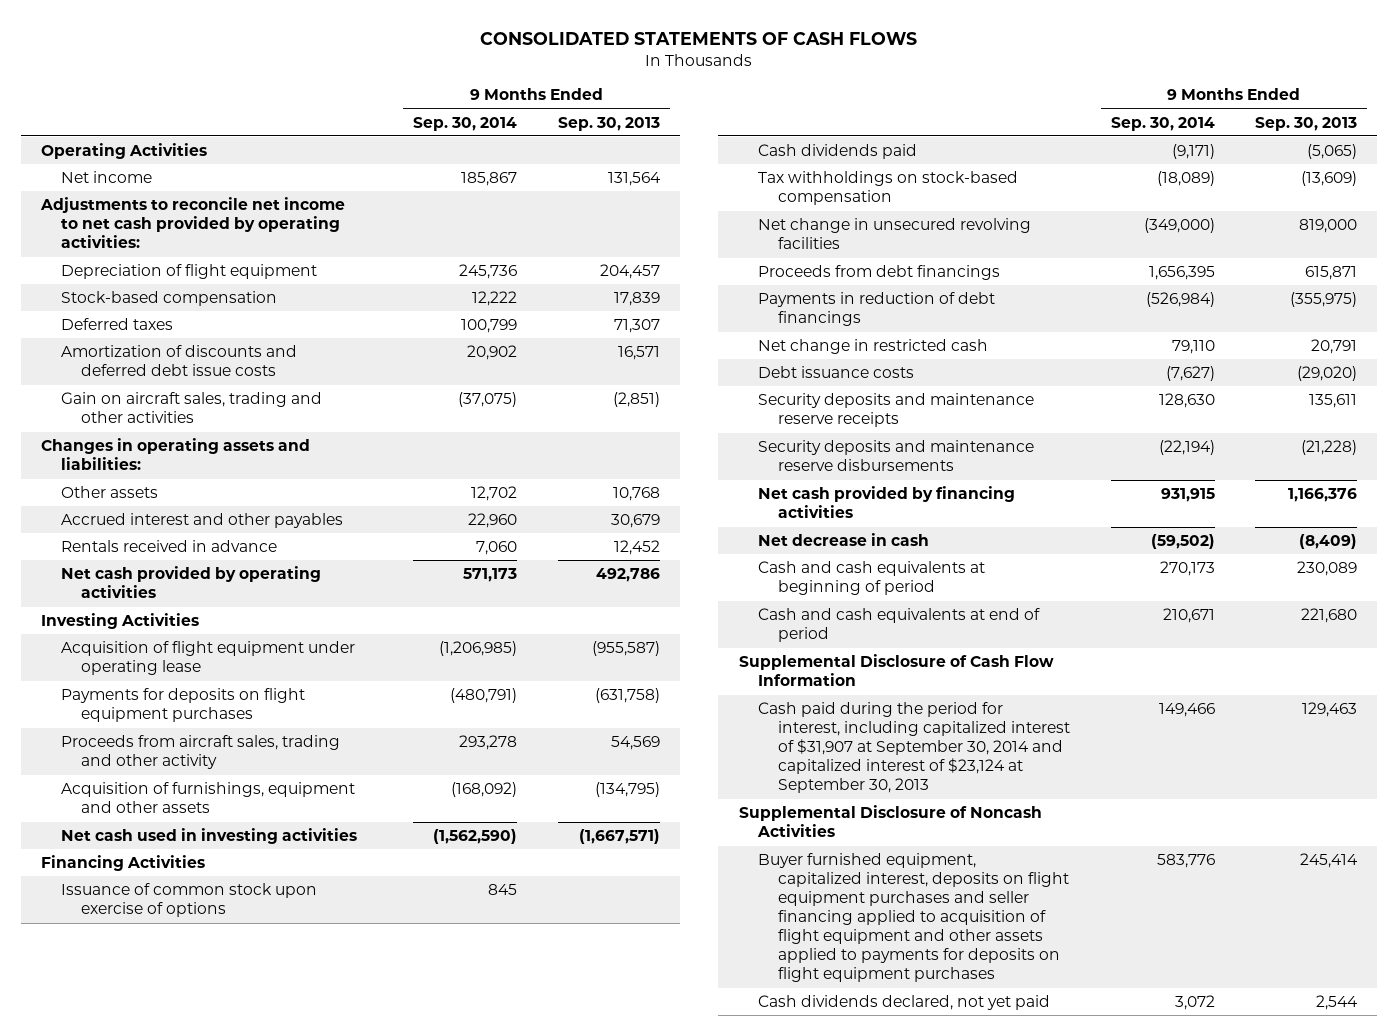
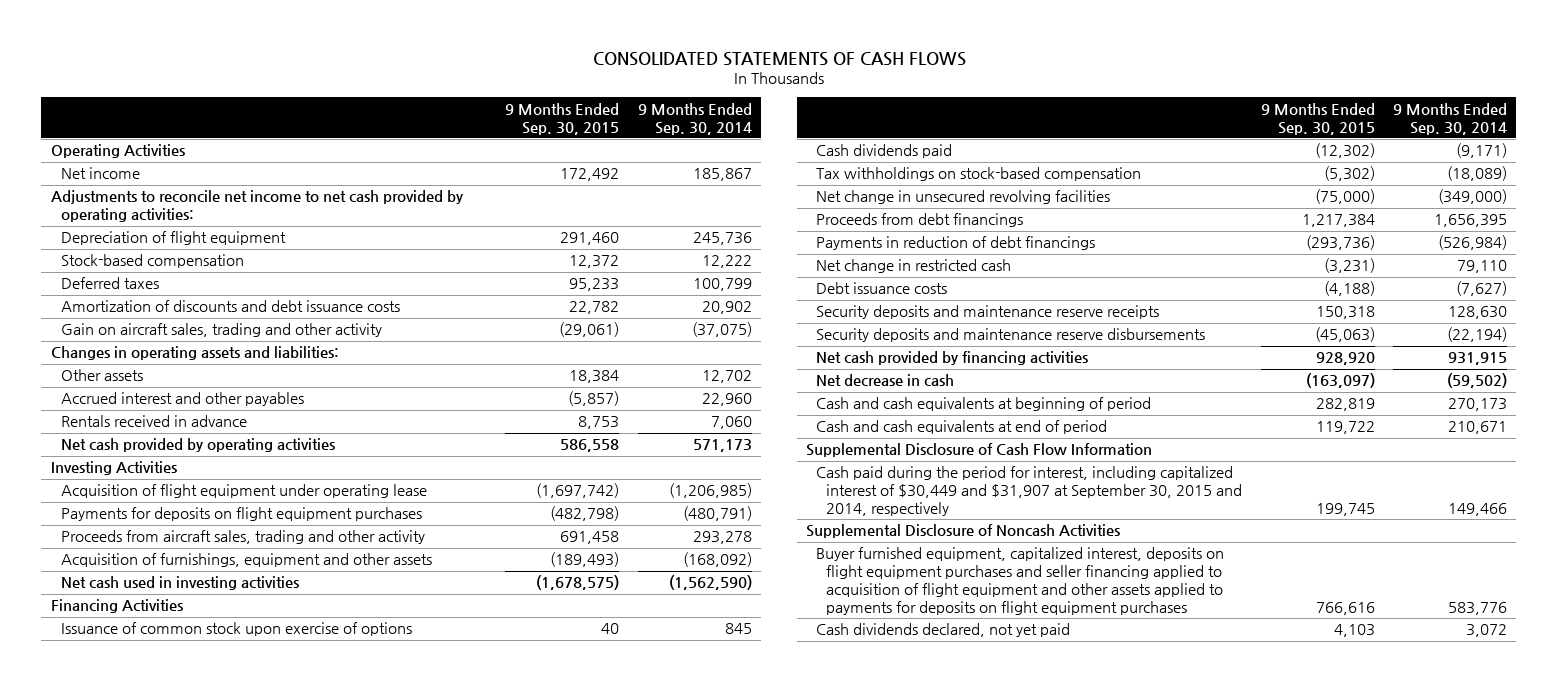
- | 9 Months Ended Sep. 30, 2014 | 9 Months Ended Sep. 30, 2013
+ | 9 Months Ended Sep. 30, 2015 | 9 Months Ended Sep. 30, 2014
- Amortization of discounts and deferred debt issue costs | 20,902 | 16,571
- Gain on aircraft sales, trading and other activities | (37,075) | (2,851)
+ Amortization of discounts and debt issuance costs | 22,782 | 20,902
+ Gain on aircraft sales, trading and other activity | (29,061) | (37,075)
- Cash paid during the period for interest, including capitalized interest of $31,907 at September 30, 2014 and capitalized interest of $23,124 at September 30, 2013 | 149,466 | 129,463
+ Cash paid during the period for interest, including capitalized interest of $30,449 and $31,907 at September 30, 2015 and 2014, respectively | 199,745 | 149,466

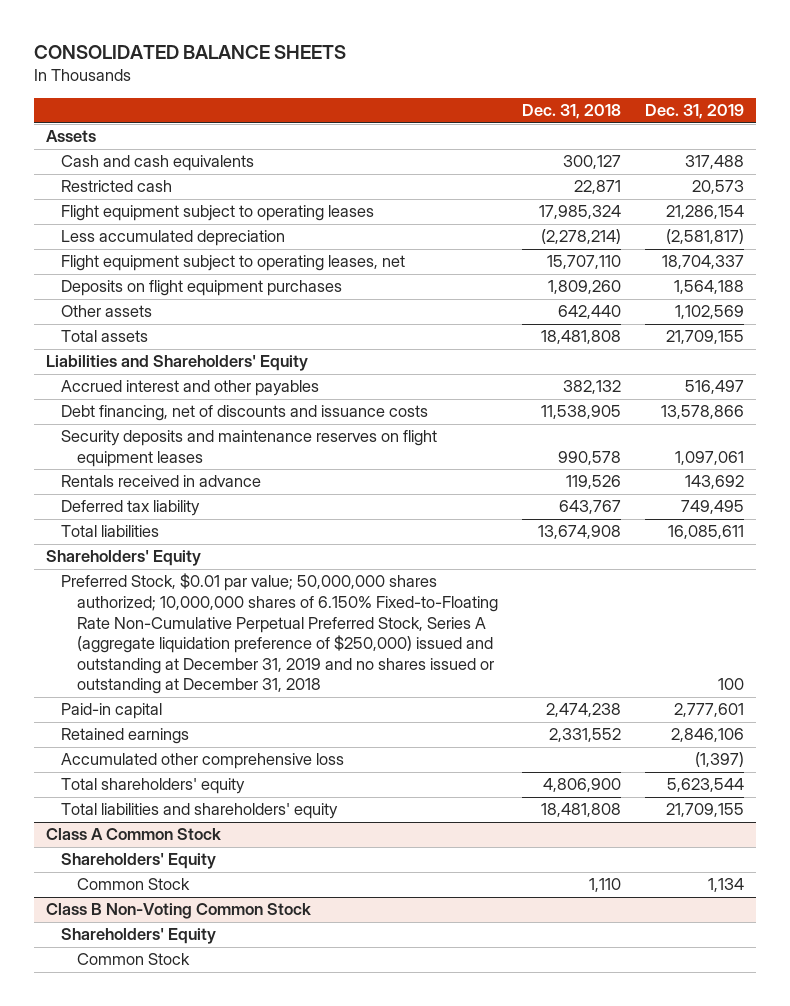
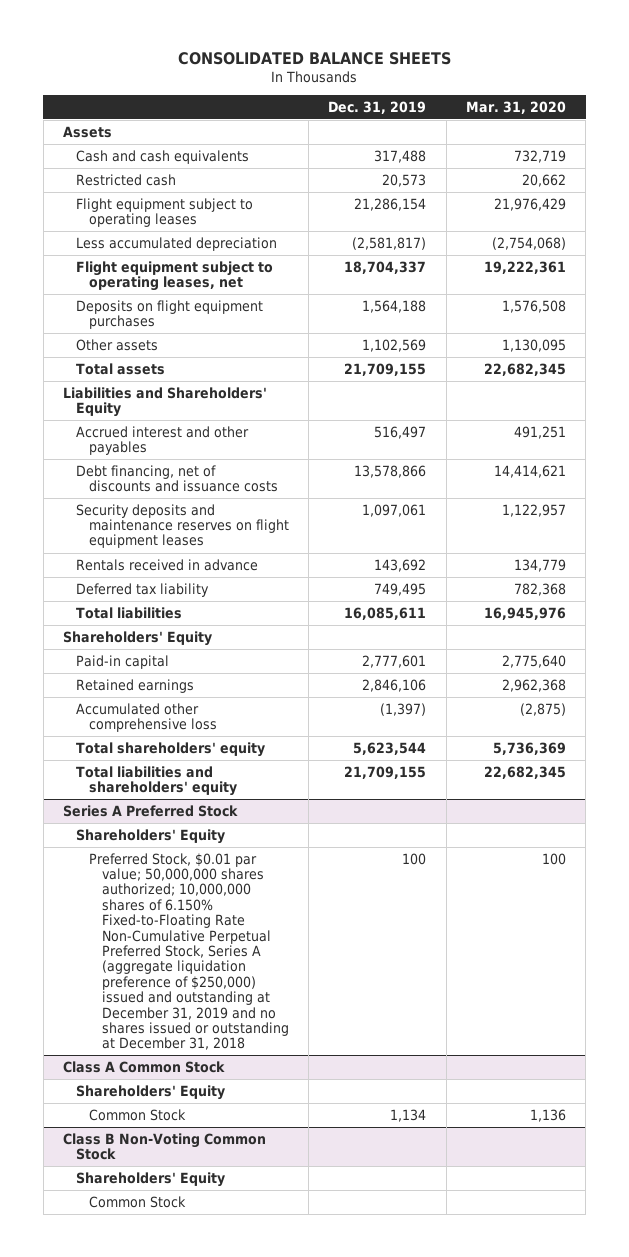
- | Dec. 31, 2018 | Dec. 31, 2019
+ | Dec. 31, 2019 | Mar. 31, 2020
- Preferred Stock, $0.01 par value; 50,000,000 shares authorized; 10,000,000 shares of 6.150% Fixed-to-Floating Rate Non-Cumulative Perpetual Preferred Stock, Series A (aggregate liquidation preference of $250,000) issued and outstanding at December 31, 2019 and no shares issued or outstanding at December 31, 2018 | | 100
+ Series A Preferred Stock
+ Shareholders' Equity
+ Preferred Stock, $0.01 par value; 50,000,000 shares authorized; 10,000,000 shares of 6.150% Fixed-to-Floating Rate Non-Cumulative Perpetual Preferred Stock, Series A (aggregate liquidation preference of $250,000) issued and outstanding at December 31, 2019 and no shares issued or outstanding at December 31, 2018 | 100 | 100

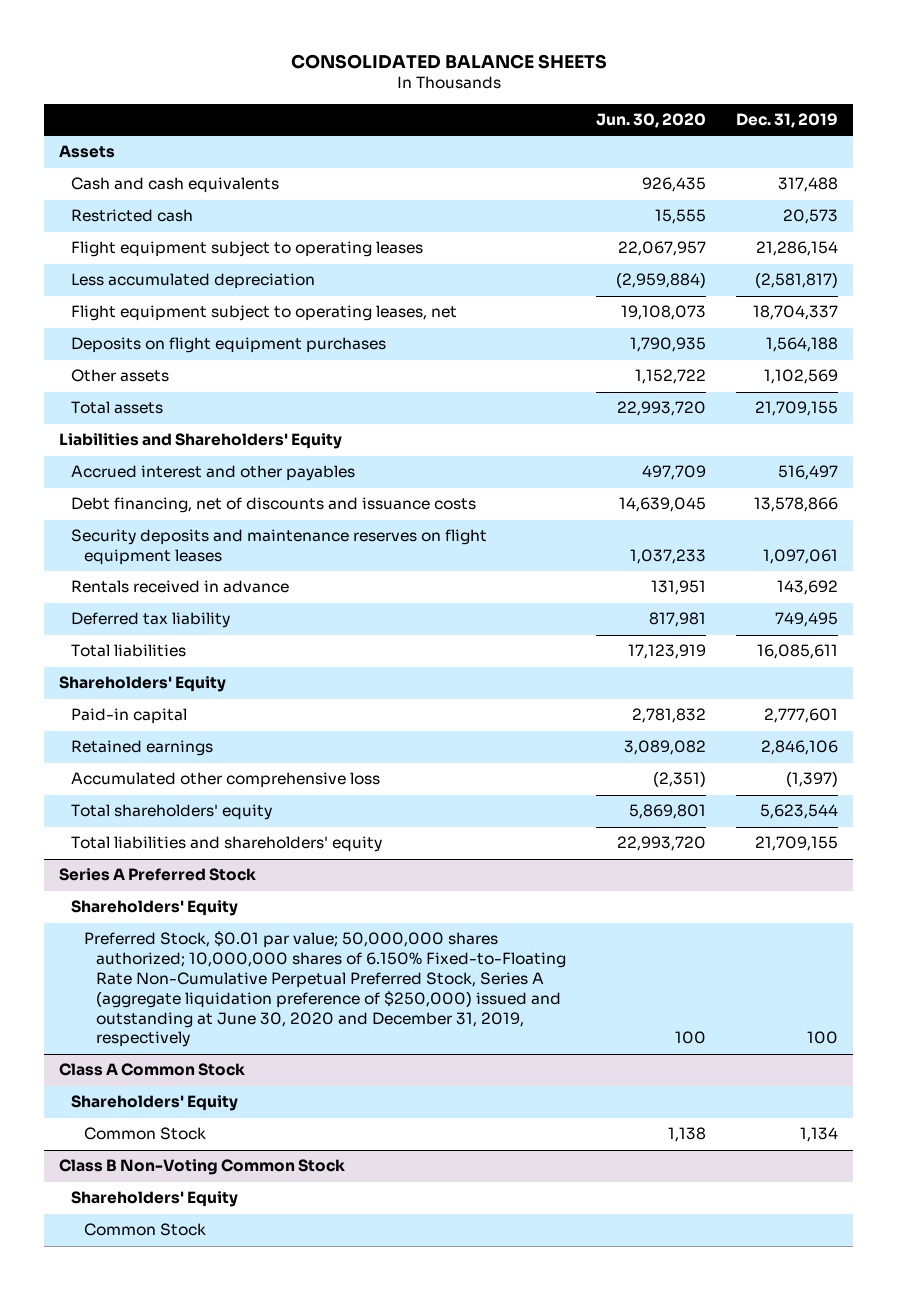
- | Dec. 31, 2019 | Mar. 31, 2020
+ | Jun. 30, 2020 | Dec. 31, 2019
@ Series A Preferred Stock
- Preferred Stock, $0.01 par value; 50,000,000 shares authorized; 10,000,000 shares of 6.150% Fixed-to-Floating Rate Non-Cumulative Perpetual Preferred Stock, Series A (aggregate liquidation preference of $250,000) issued and outstanding at December 31, 2019 and no shares issued or outstanding at December 31, 2018 | 100 | 100
+ Preferred Stock, $0.01 par value; 50,000,000 shares authorized; 10,000,000 shares of 6.150% Fixed-to-Floating Rate Non-Cumulative Perpetual Preferred Stock, Series A (aggregate liquidation preference of $250,000) issued and outstanding at June 30, 2020 and December 31, 2019, respectively | 100 | 100

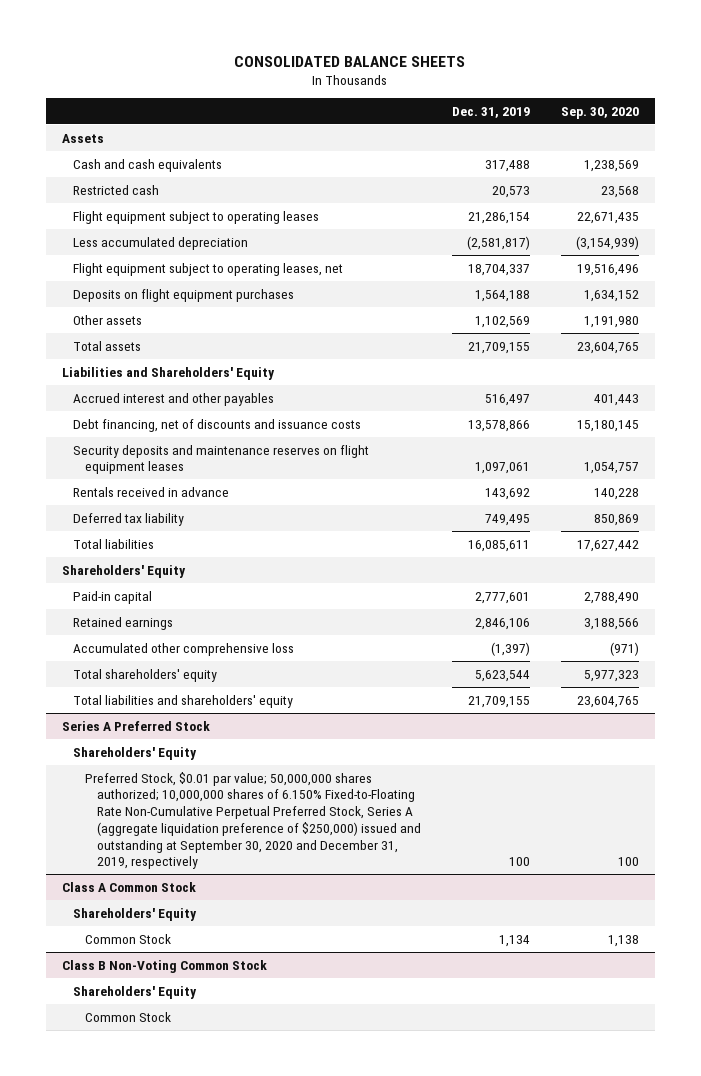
- | Jun. 30, 2020 | Dec. 31, 2019
+ | Dec. 31, 2019 | Sep. 30, 2020
@ Series A Preferred Stock
- Preferred Stock, $0.01 par value; 50,000,000 shares authorized; 10,000,000 shares of 6.150% Fixed-to-Floating Rate Non-Cumulative Perpetual Preferred Stock, Series A (aggregate liquidation preference of $250,000) issued and outstanding at June 30, 2020 and December 31, 2019, respectively | 100 | 100
+ Preferred Stock, $0.01 par value; 50,000,000 shares authorized; 10,000,000 shares of 6.150% Fixed-to-Floating Rate Non-Cumulative Perpetual Preferred Stock, Series A (aggregate liquidation preference of $250,000) issued and outstanding at September 30, 2020 and December 31, 2019, respectively | 100 | 100

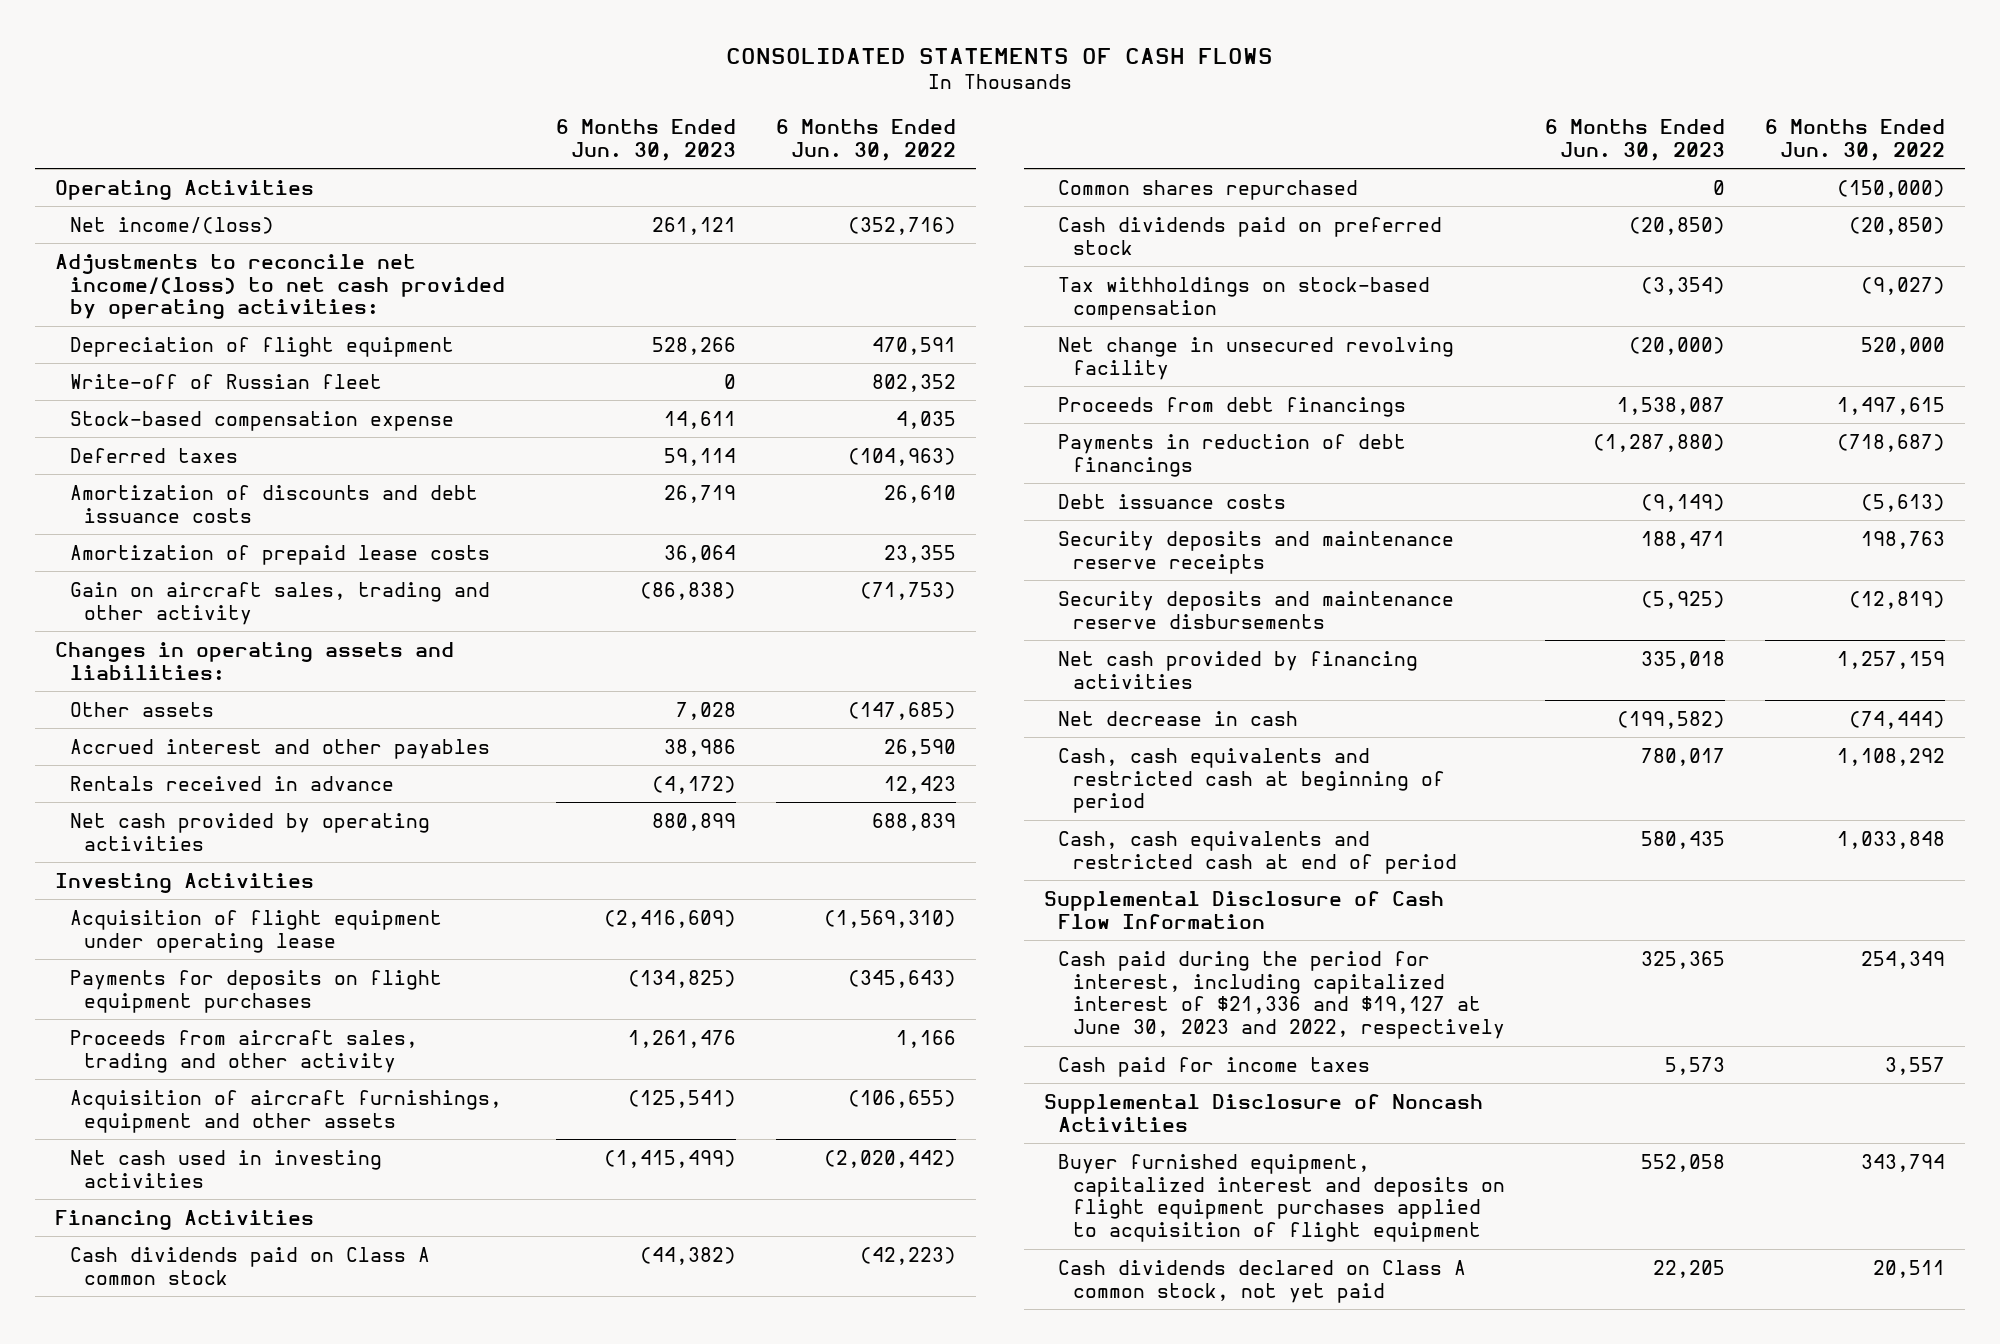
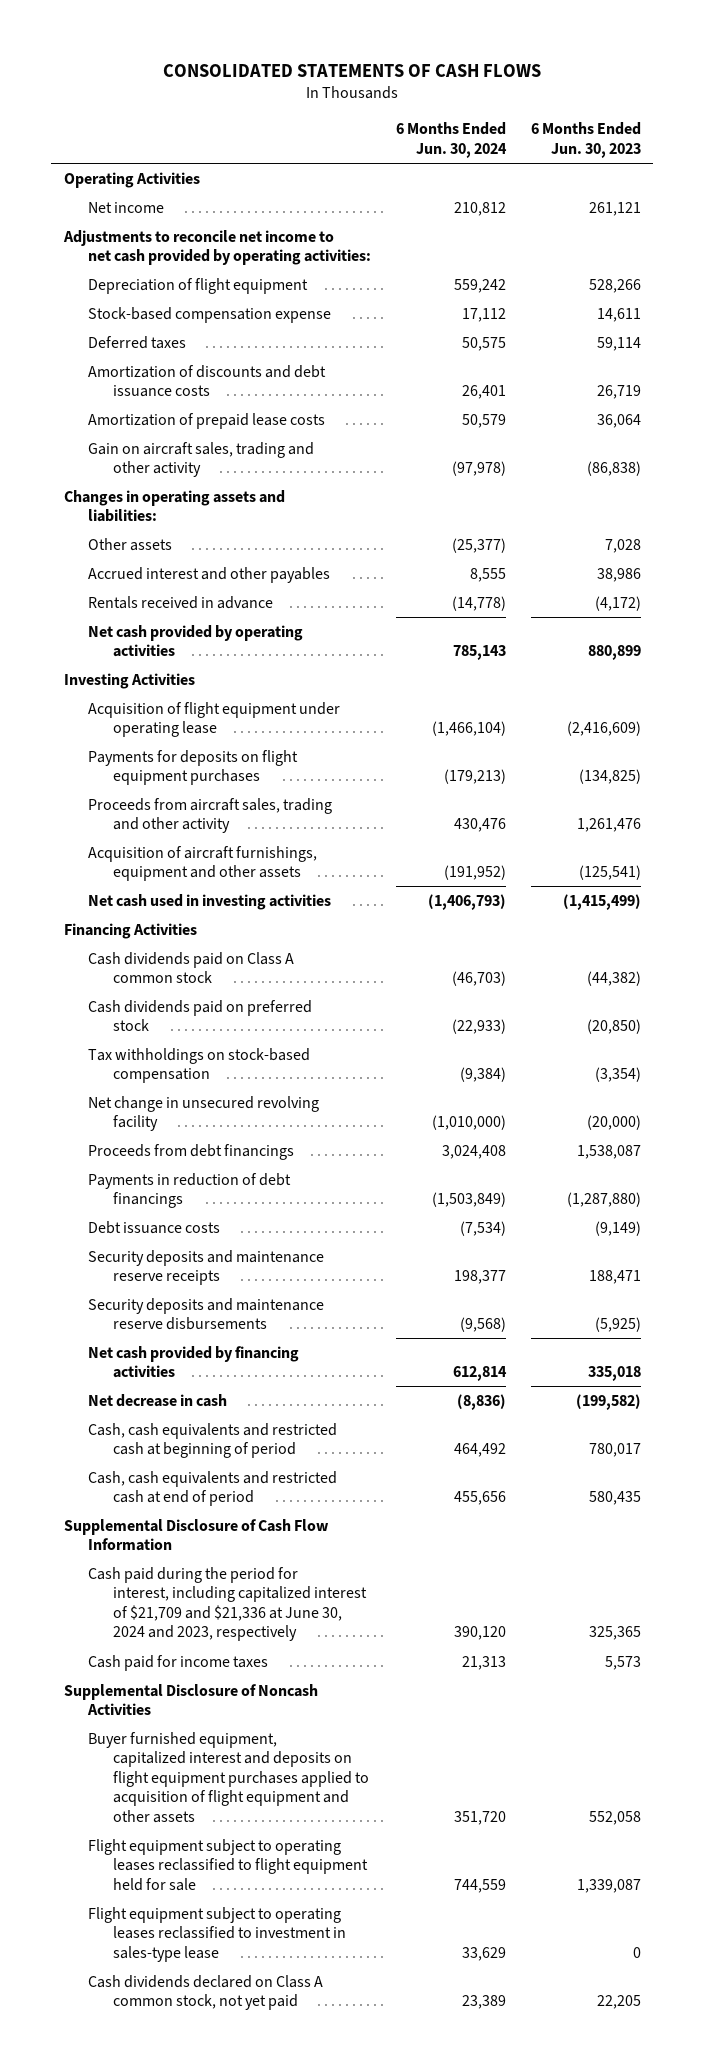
- | 6 Months Ended Jun. 30, 2023 | 6 Months Ended Jun. 30, 2022
+ | 6 Months Ended Jun. 30, 2024 | 6 Months Ended Jun. 30, 2023
- Net income/(loss) | 261,121 | (352,716)
- Adjustments to reconcile net income/(loss) to net cash provided by operating activities:
+ Net income | 210,812 | 261,121
+ Adjustments to reconcile net income to net cash provided by operating activities:
- Write-off of Russian fleet | 0 | 802,352
- Common shares repurchased | 0 | (150,000)
- Cash paid during the period for interest, including capitalized interest of $21,336 and $19,127 at June 30, 2023 and 2022, respectively | 325,365 | 254,349
+ Cash paid during the period for interest, including capitalized interest of $21,709 and $21,336 at June 30, 2024 and 2023, respectively | 390,120 | 325,365
- Buyer furnished equipment, capitalized interest and deposits on flight equipment purchases applied to acquisition of flight equipment | 552,058 | 343,794
+ Buyer furnished equipment, capitalized interest and deposits on flight equipment purchases applied to acquisition of flight equipment and other assets | 351,720 | 552,058
+ Flight equipment subject to operating leases reclassified to flight equipment held for sale | 744,559 | 1,339,087
+ Flight equipment subject to operating leases reclassified to investment in sales-type lease | 33,629 | 0

